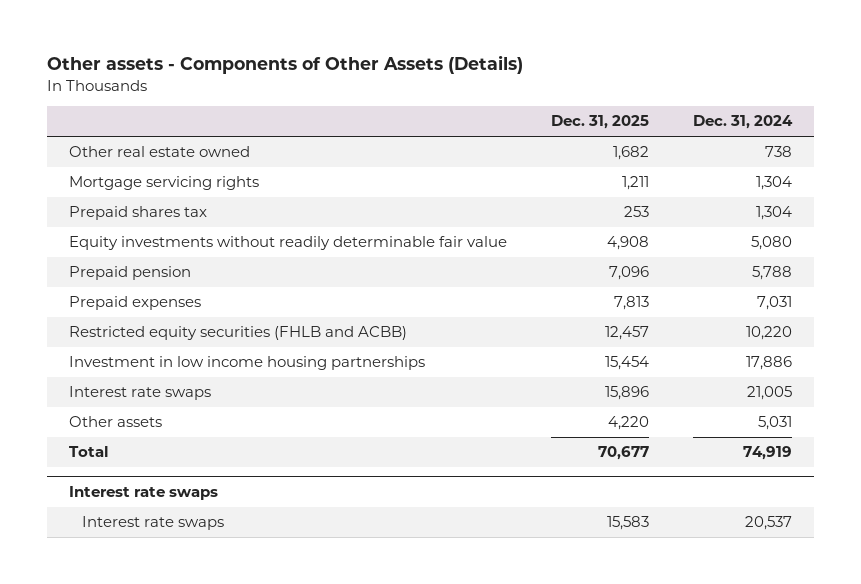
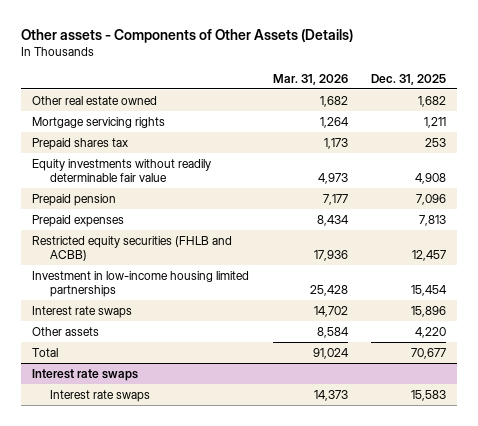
- | Dec. 31, 2025 | Dec. 31, 2024
+ | Mar. 31, 2026 | Dec. 31, 2025
- Investment in low income housing partnerships | 15,454 | 17,886
+ Investment in low-income housing limited partnerships | 25,428 | 15,454

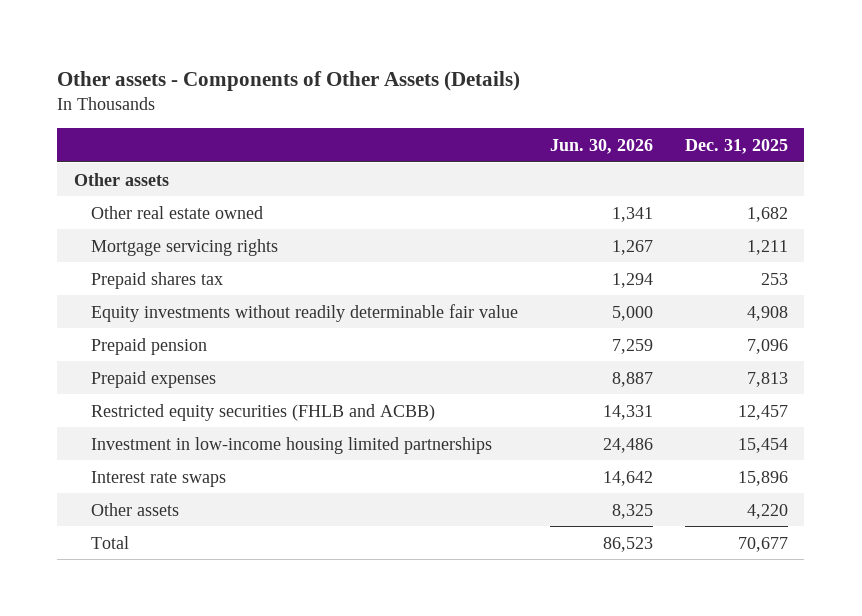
- | Mar. 31, 2026 | Dec. 31, 2025
+ | Jun. 30, 2026 | Dec. 31, 2025
+ Other assets
- Interest rate swaps
- Interest rate swaps | 14,373 | 15,583

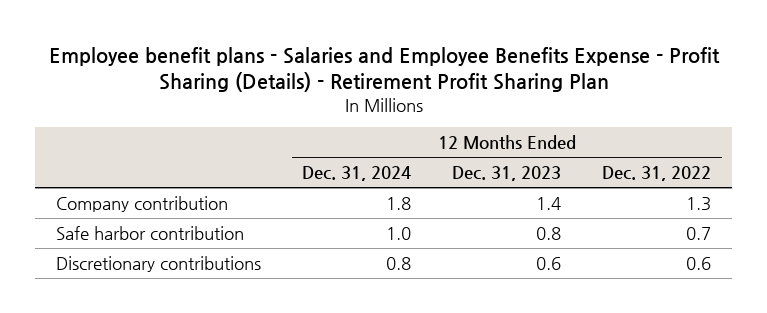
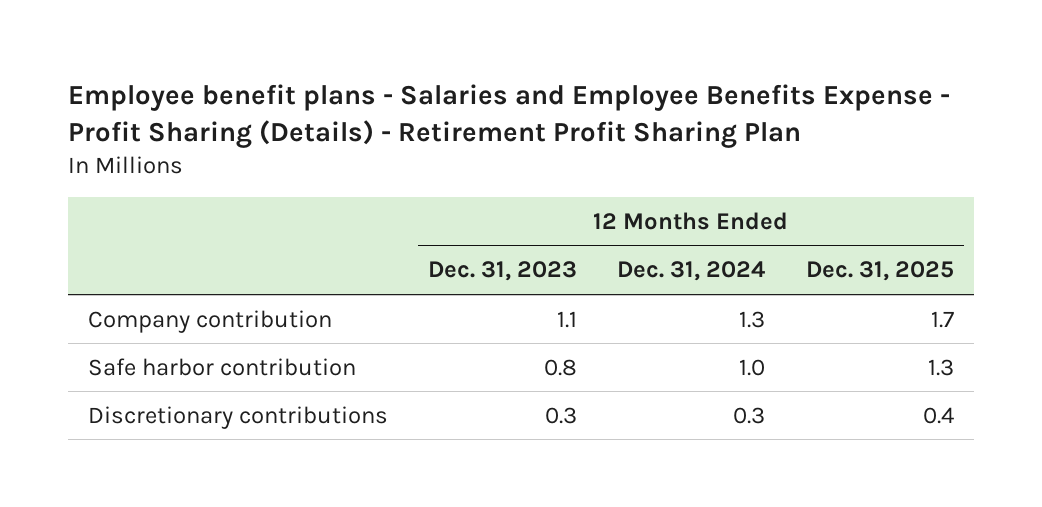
- | 12 Months Ended Dec. 31, 2024 | 12 Months Ended Dec. 31, 2023 | 12 Months Ended Dec. 31, 2022
+ | 12 Months Ended Dec. 31, 2023 | 12 Months Ended Dec. 31, 2024 | 12 Months Ended Dec. 31, 2025
- Company contribution | 1.8 | 1.4 | 1.3
+ Company contribution | 1.1 | 1.3 | 1.7
- Discretionary contributions | 0.8 | 0.6 | 0.6
+ Discretionary contributions | 0.3 | 0.3 | 0.4

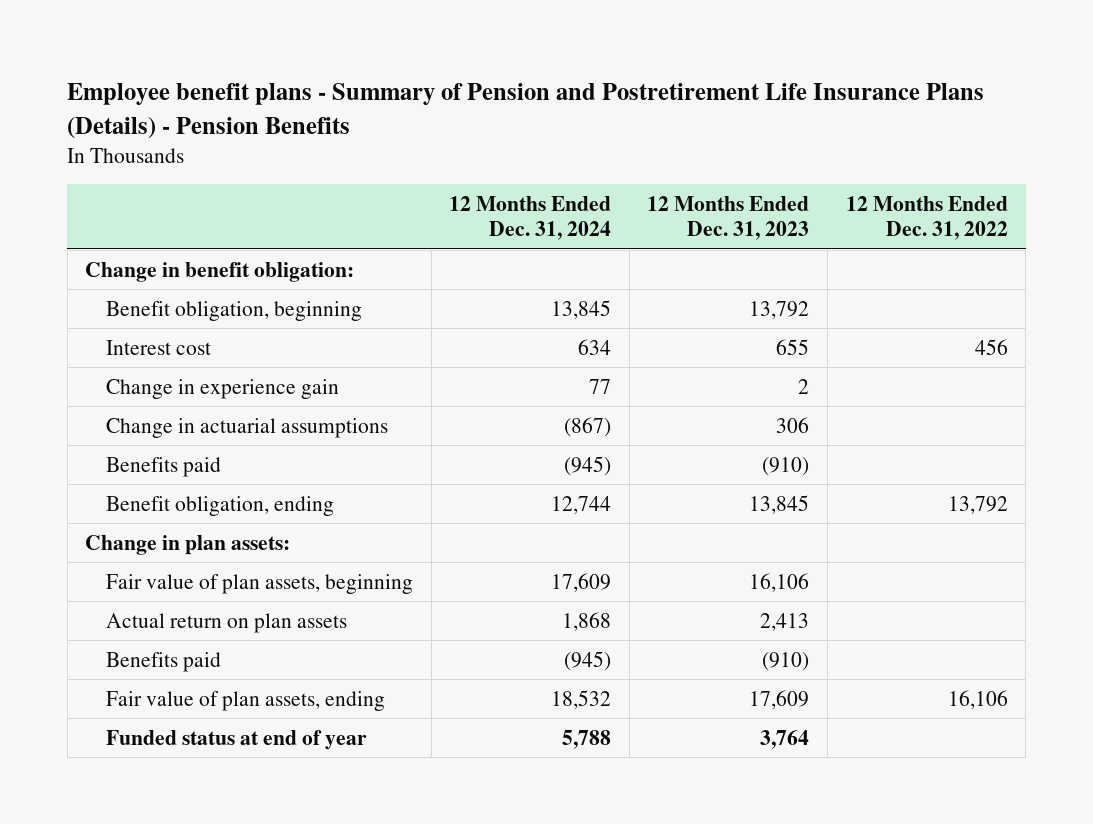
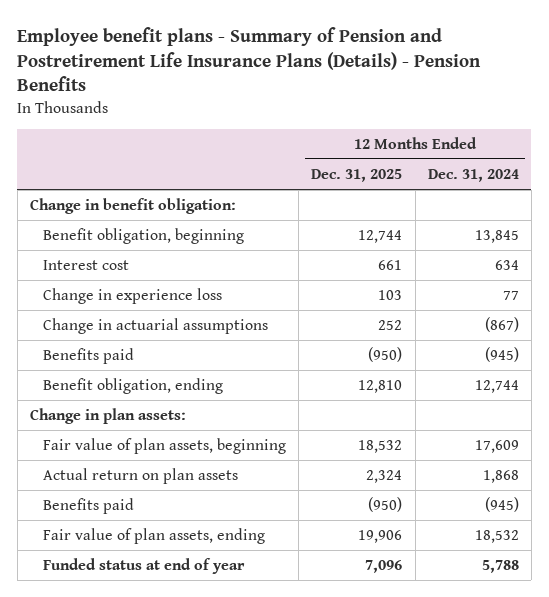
- | 12 Months Ended Dec. 31, 2024 | 12 Months Ended Dec. 31, 2023 | 12 Months Ended Dec. 31, 2022
+ | 12 Months Ended Dec. 31, 2025 | 12 Months Ended Dec. 31, 2024
- Change in experience gain | 77 | 2 |
+ Change in experience loss | 103 | 77

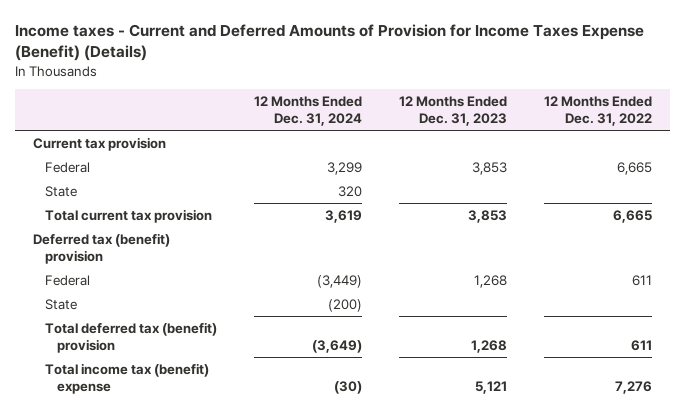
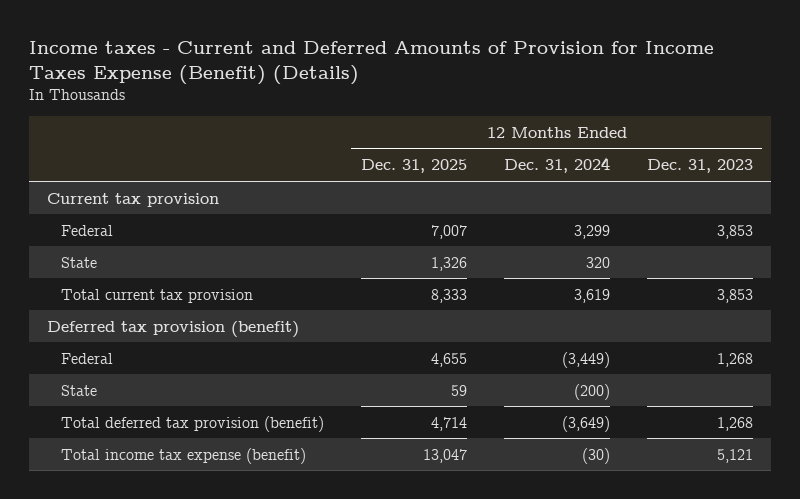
- | 12 Months Ended Dec. 31, 2024 | 12 Months Ended Dec. 31, 2023 | 12 Months Ended Dec. 31, 2022
+ | 12 Months Ended Dec. 31, 2025 | 12 Months Ended Dec. 31, 2024 | 12 Months Ended Dec. 31, 2023
- Deferred tax (benefit) provision
+ Deferred tax provision (benefit)
- Total deferred tax (benefit) provision | (3,649) | 1,268 | 611
- Total income tax (benefit) expense | (30) | 5,121 | 7,276
+ Total deferred tax provision (benefit) | 4,714 | (3,649) | 1,268
+ Total income tax expense (benefit) | 13,047 | (30) | 5,121

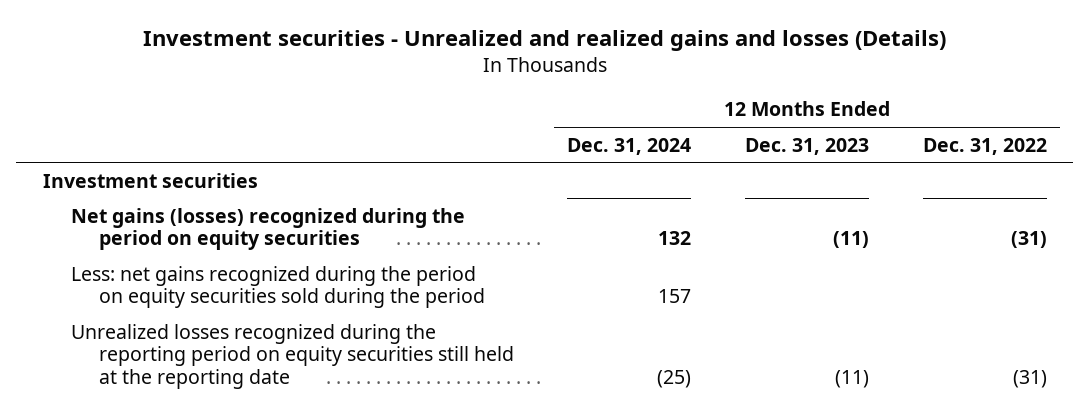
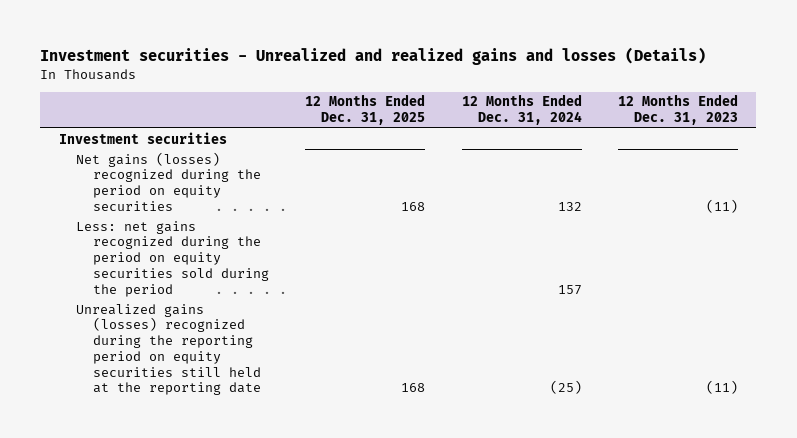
- | 12 Months Ended Dec. 31, 2024 | 12 Months Ended Dec. 31, 2023 | 12 Months Ended Dec. 31, 2022
+ | 12 Months Ended Dec. 31, 2025 | 12 Months Ended Dec. 31, 2024 | 12 Months Ended Dec. 31, 2023
- Unrealized losses recognized during the reporting period on equity securities still held at the reporting date | (25) | (11) | (31)
+ Unrealized gains (losses) recognized during the reporting period on equity securities still held at the reporting date | 168 | (25) | (11)

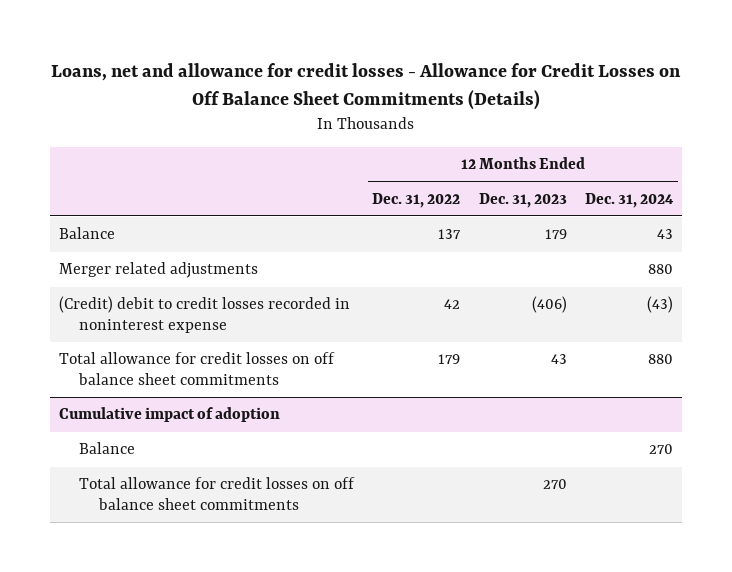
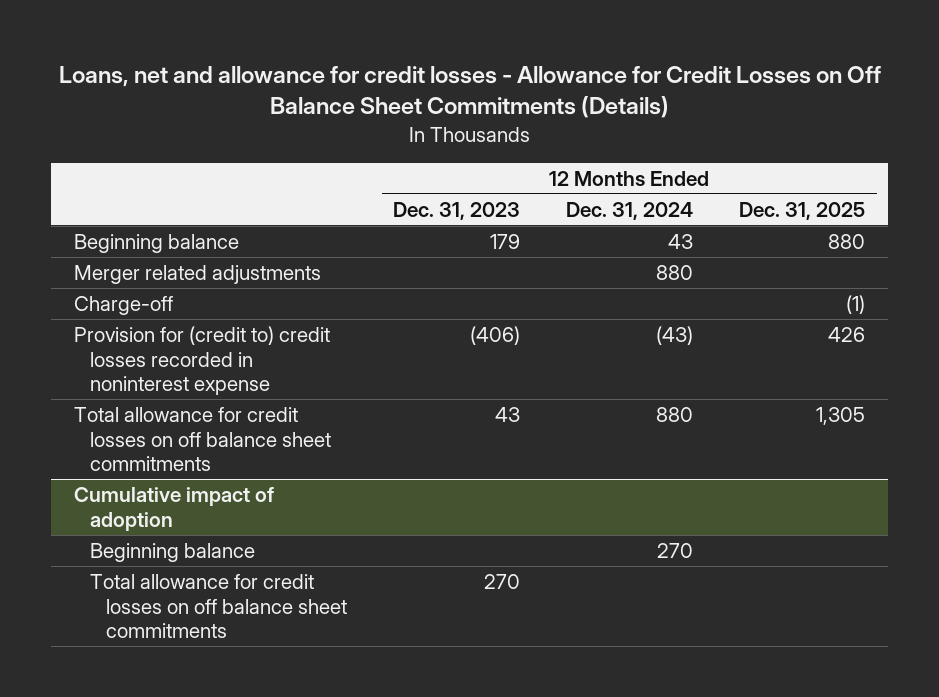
- | 12 Months Ended Dec. 31, 2022 | 12 Months Ended Dec. 31, 2023 | 12 Months Ended Dec. 31, 2024
+ | 12 Months Ended Dec. 31, 2023 | 12 Months Ended Dec. 31, 2024 | 12 Months Ended Dec. 31, 2025
- Balance | 137 | 179 | 43
+ Beginning balance | 179 | 43 | 880
- (Credit) debit to credit losses recorded in noninterest expense | 42 | (406) | (43)
+ Charge-off | | | (1)
+ Provision for (credit to) credit losses recorded in noninterest expense | (406) | (43) | 426
@ Cumulative impact of adoption
- Balance | | | 270
+ Beginning balance | | 270 |

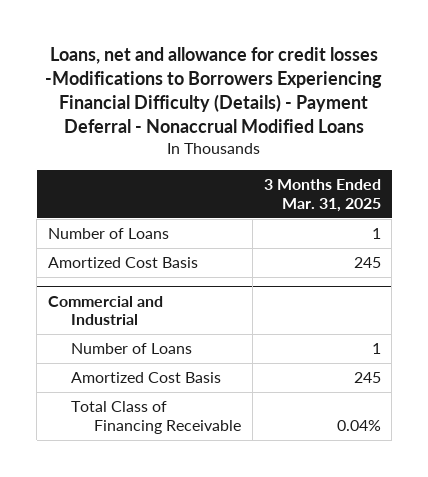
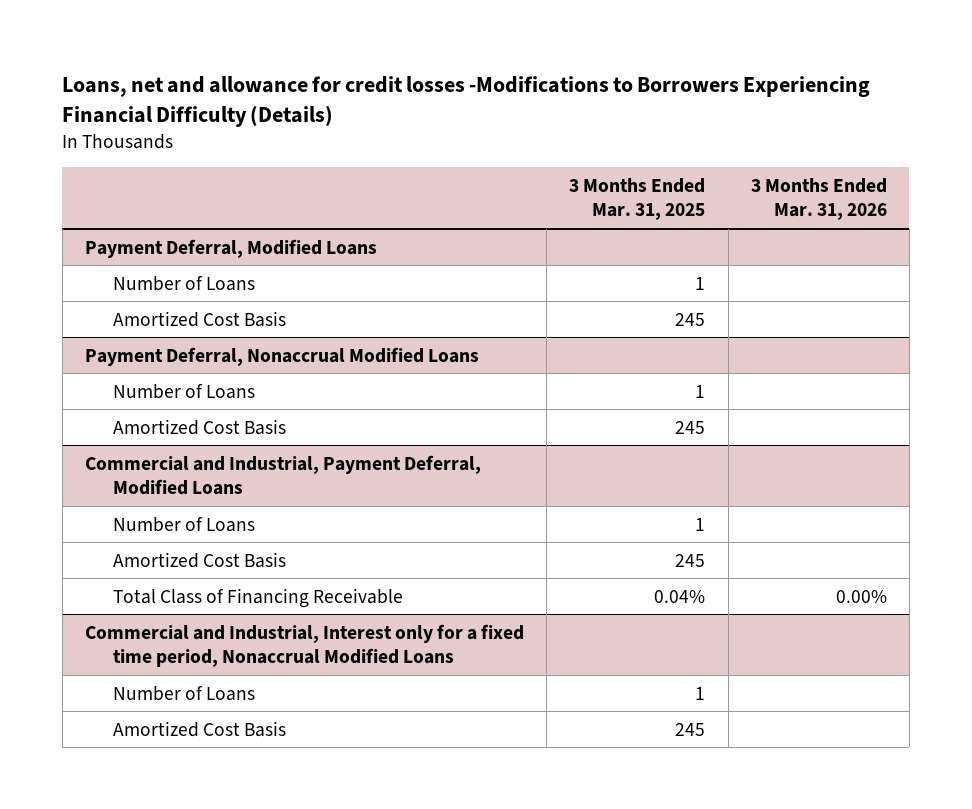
- Loans, net and allowance for credit losses -Modifications to Borrowers Experiencing Financial Difficulty (Details) - Payment Deferral - Nonaccrual Modified Loans
+ Loans, net and allowance for credit losses -Modifications to Borrowers Experiencing Financial Difficulty (Details)
- | 3 Months Ended Mar. 31, 2025
+ | 3 Months Ended Mar. 31, 2025 | 3 Months Ended Mar. 31, 2026
+ Payment Deferral, Modified Loans
- Commercial and Industrial
+ Payment Deferral, Nonaccrual Modified Loans
+ Commercial and Industrial, Payment Deferral, Modified Loans
+ Number of Loans | 1 |
+ Amortized Cost Basis | 245 |
+ Commercial and Industrial, Interest only for a fixed time period, Nonaccrual Modified Loans
+ Number of Loans | 1 |
+ Amortized Cost Basis | 245 |

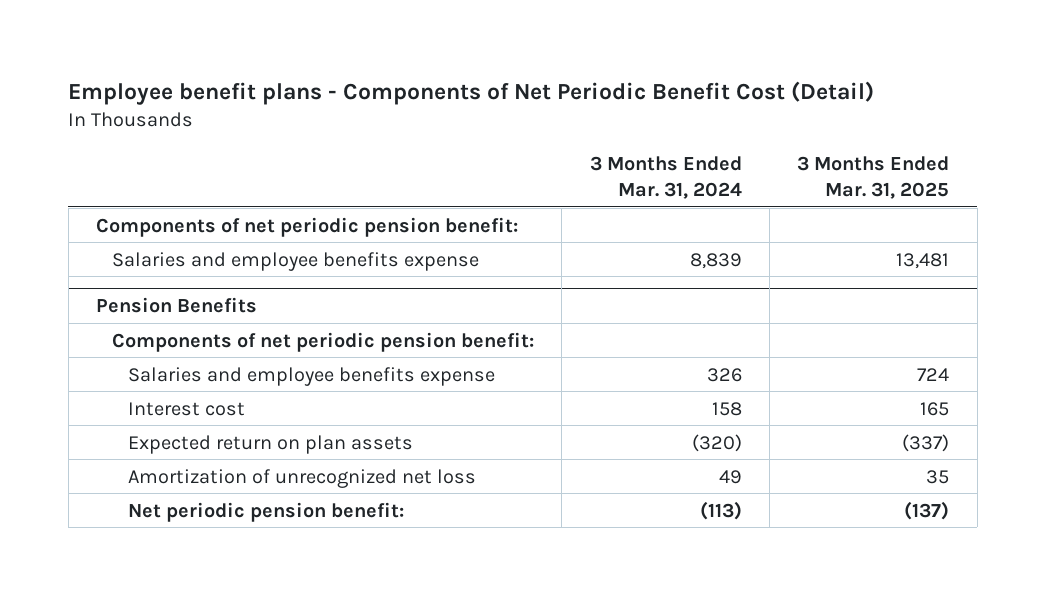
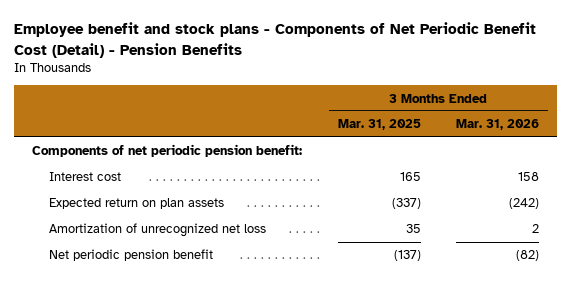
- Employee benefit plans - Components of Net Periodic Benefit Cost (Detail)
+ Employee benefit and stock plans - Components of Net Periodic Benefit Cost (Detail) - Pension Benefits
- | 3 Months Ended Mar. 31, 2024 | 3 Months Ended Mar. 31, 2025
+ | 3 Months Ended Mar. 31, 2025 | 3 Months Ended Mar. 31, 2026
- Salaries and employee benefits expense | 8,839 | 13,481
- Pension Benefits
- Components of net periodic pension benefit:
- Salaries and employee benefits expense | 326 | 724
- Net periodic pension benefit: | (113) | (137)
+ Net periodic pension benefit | (137) | (82)

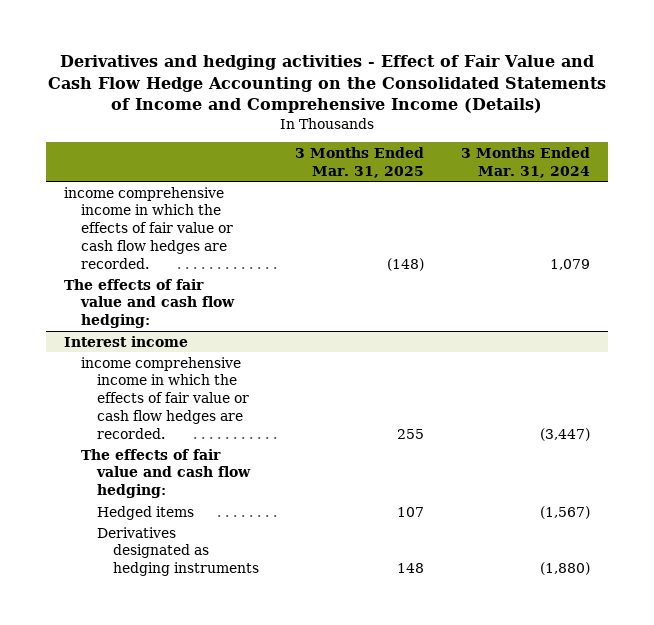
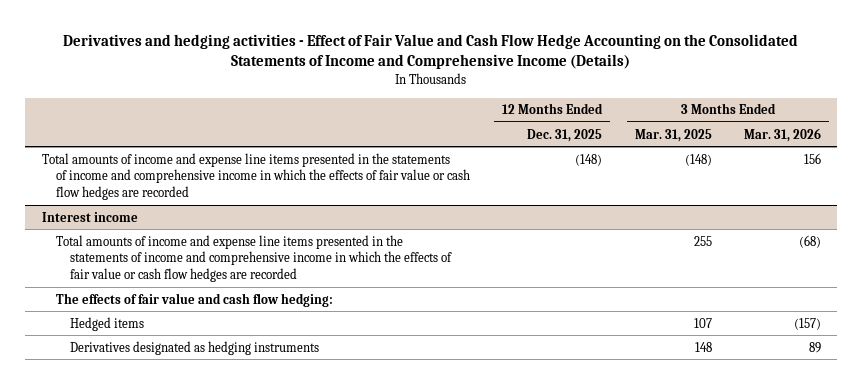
- | 3 Months Ended Mar. 31, 2025 | 3 Months Ended Mar. 31, 2024
+ | 12 Months Ended Dec. 31, 2025 | 3 Months Ended Mar. 31, 2025 | 3 Months Ended Mar. 31, 2026
- income comprehensive income in which the effects of fair value or cash flow hedges are recorded. | (148) | 1,079
- The effects of fair value and cash flow hedging:
+ Total amounts of income and expense line items presented in the statements of income and comprehensive income in which the effects of fair value or cash flow hedges are recorded | (148) | (148) | 156
@ Interest income
- income comprehensive income in which the effects of fair value or cash flow hedges are recorded. | 255 | (3,447)
+ Total amounts of income and expense line items presented in the statements of income and comprehensive income in which the effects of fair value or cash flow hedges are recorded | | 255 | (68)

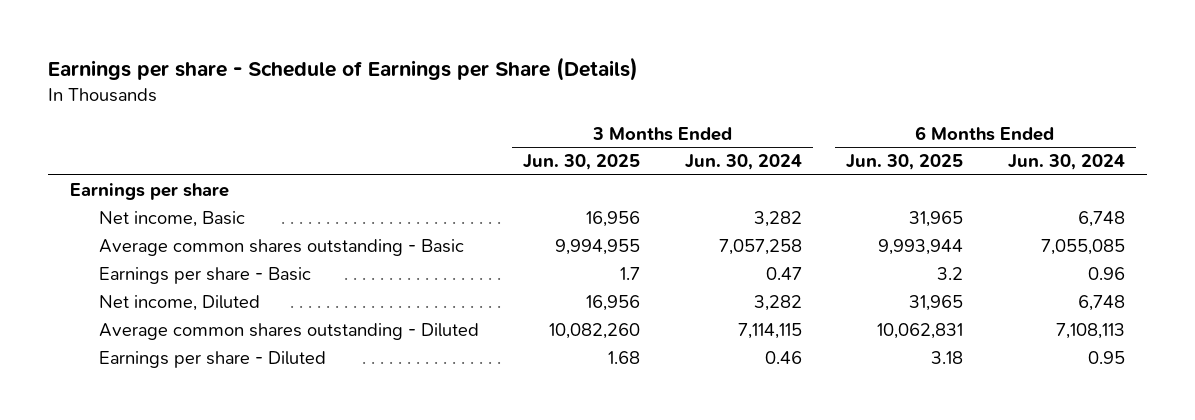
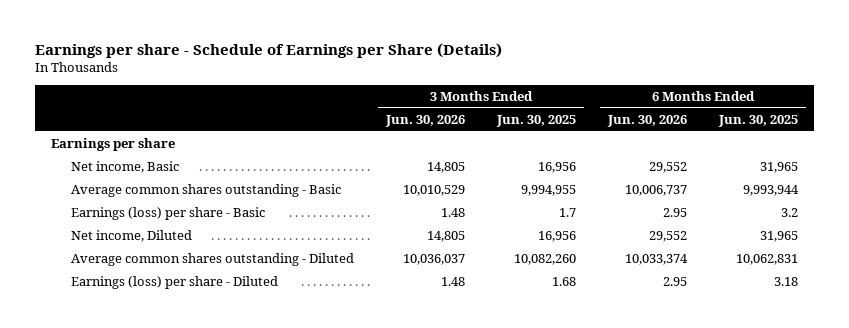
- | 3 Months Ended Jun. 30, 2025 | 3 Months Ended Jun. 30, 2024 | 6 Months Ended Jun. 30, 2025 | 6 Months Ended Jun. 30, 2024
+ | 3 Months Ended Jun. 30, 2026 | 3 Months Ended Jun. 30, 2025 | 6 Months Ended Jun. 30, 2026 | 6 Months Ended Jun. 30, 2025
- Earnings per share - Basic | 1.7 | 0.47 | 3.2 | 0.96
+ Earnings (loss) per share - Basic | 1.48 | 1.7 | 2.95 | 3.2
- Earnings per share - Diluted | 1.68 | 0.46 | 3.18 | 0.95
+ Earnings (loss) per share - Diluted | 1.48 | 1.68 | 2.95 | 3.18

